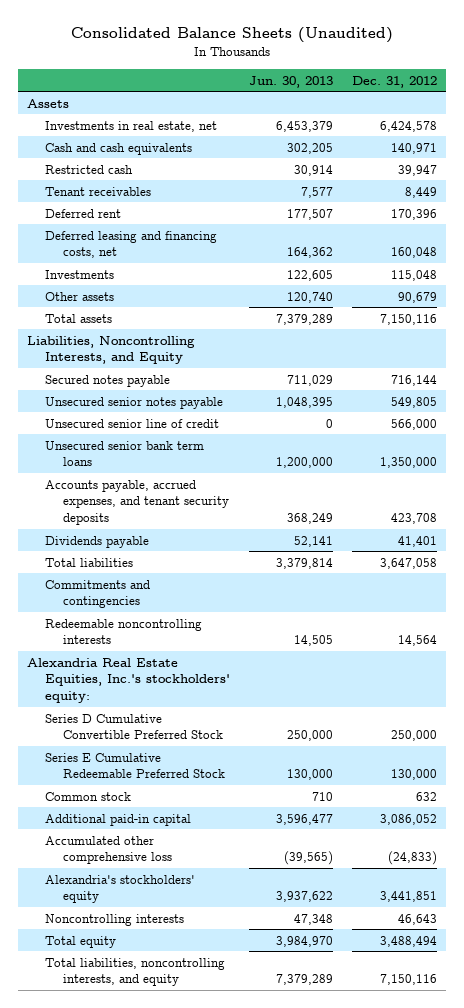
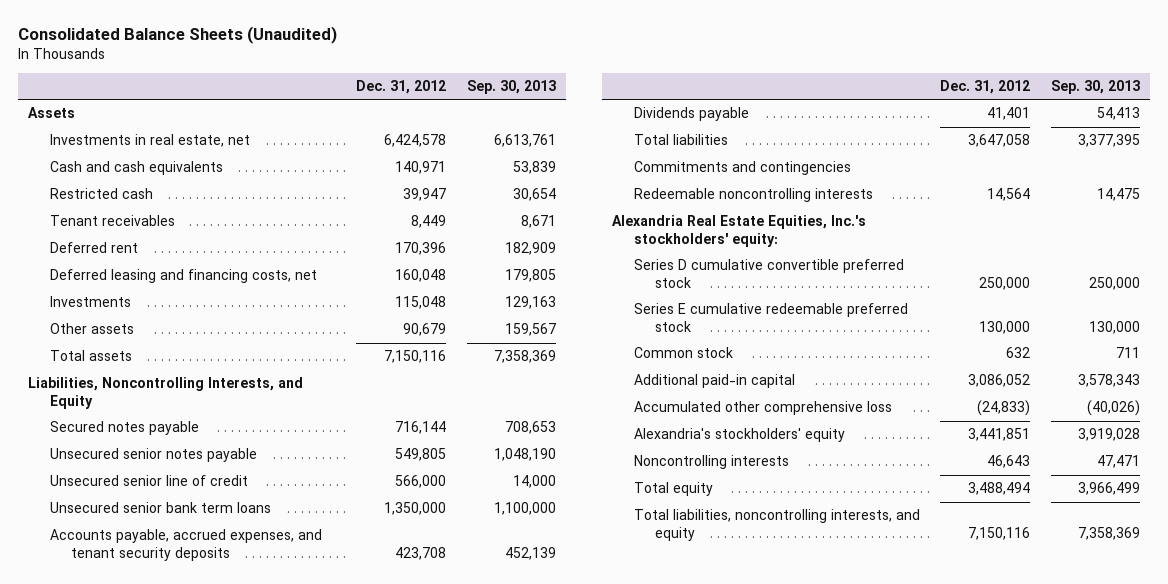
- | Jun. 30, 2013 | Dec. 31, 2012
+ | Dec. 31, 2012 | Sep. 30, 2013
- Series D Cumulative Convertible Preferred Stock | 250,000 | 250,000
- Series E Cumulative Redeemable Preferred Stock | 130,000 | 130,000
+ Series D cumulative convertible preferred stock | 250,000 | 250,000
+ Series E cumulative redeemable preferred stock | 130,000 | 130,000

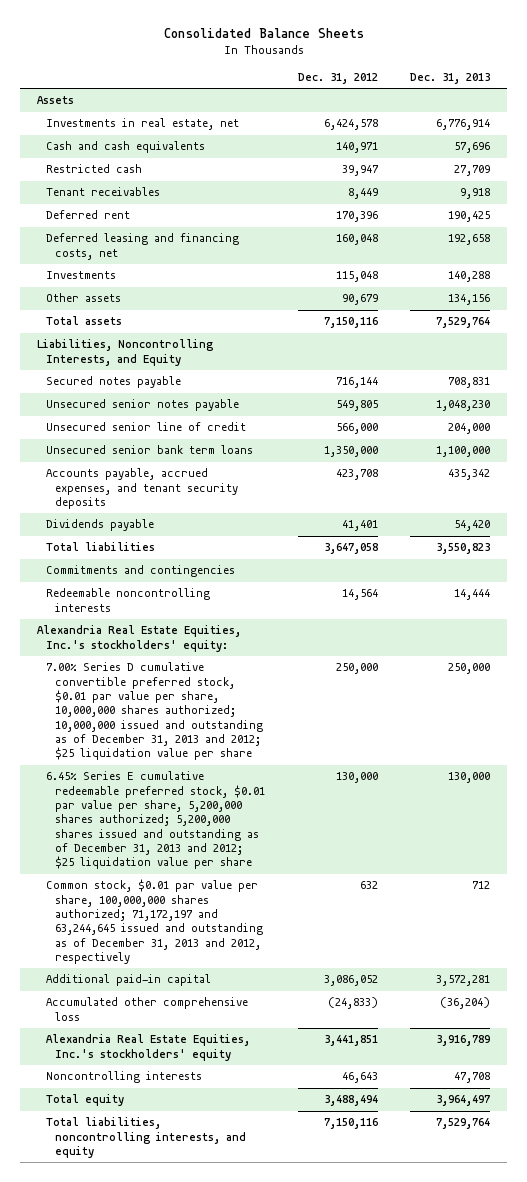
- Consolidated Balance Sheets (Unaudited)
+ Consolidated Balance Sheets
- | Dec. 31, 2012 | Sep. 30, 2013
+ | Dec. 31, 2012 | Dec. 31, 2013
- Series D cumulative convertible preferred stock | 250,000 | 250,000
- Series E cumulative redeemable preferred stock | 130,000 | 130,000
- Common stock | 632 | 711
+ 7.00% Series D cumulative convertible preferred stock, $0.01 par value per share, 10,000,000 shares authorized; 10,000,000 issued and outstanding as of December 31, 2013 and 2012; $25 liquidation value per share | 250,000 | 250,000
+ 6.45% Series E cumulative redeemable preferred stock, $0.01 par value per share, 5,200,000 shares authorized; 5,200,000 shares issued and outstanding as of December 31, 2013 and 2012; $25 liquidation value per share | 130,000 | 130,000
+ Common stock, $0.01 par value per share, 100,000,000 shares authorized; 71,172,197 and 63,244,645 issued and outstanding as of December 31, 2013 and 2012, respectively | 632 | 712
- Alexandria's stockholders' equity | 3,441,851 | 3,919,028
+ Alexandria Real Estate Equities, Inc.'s stockholders' equity | 3,441,851 | 3,916,789

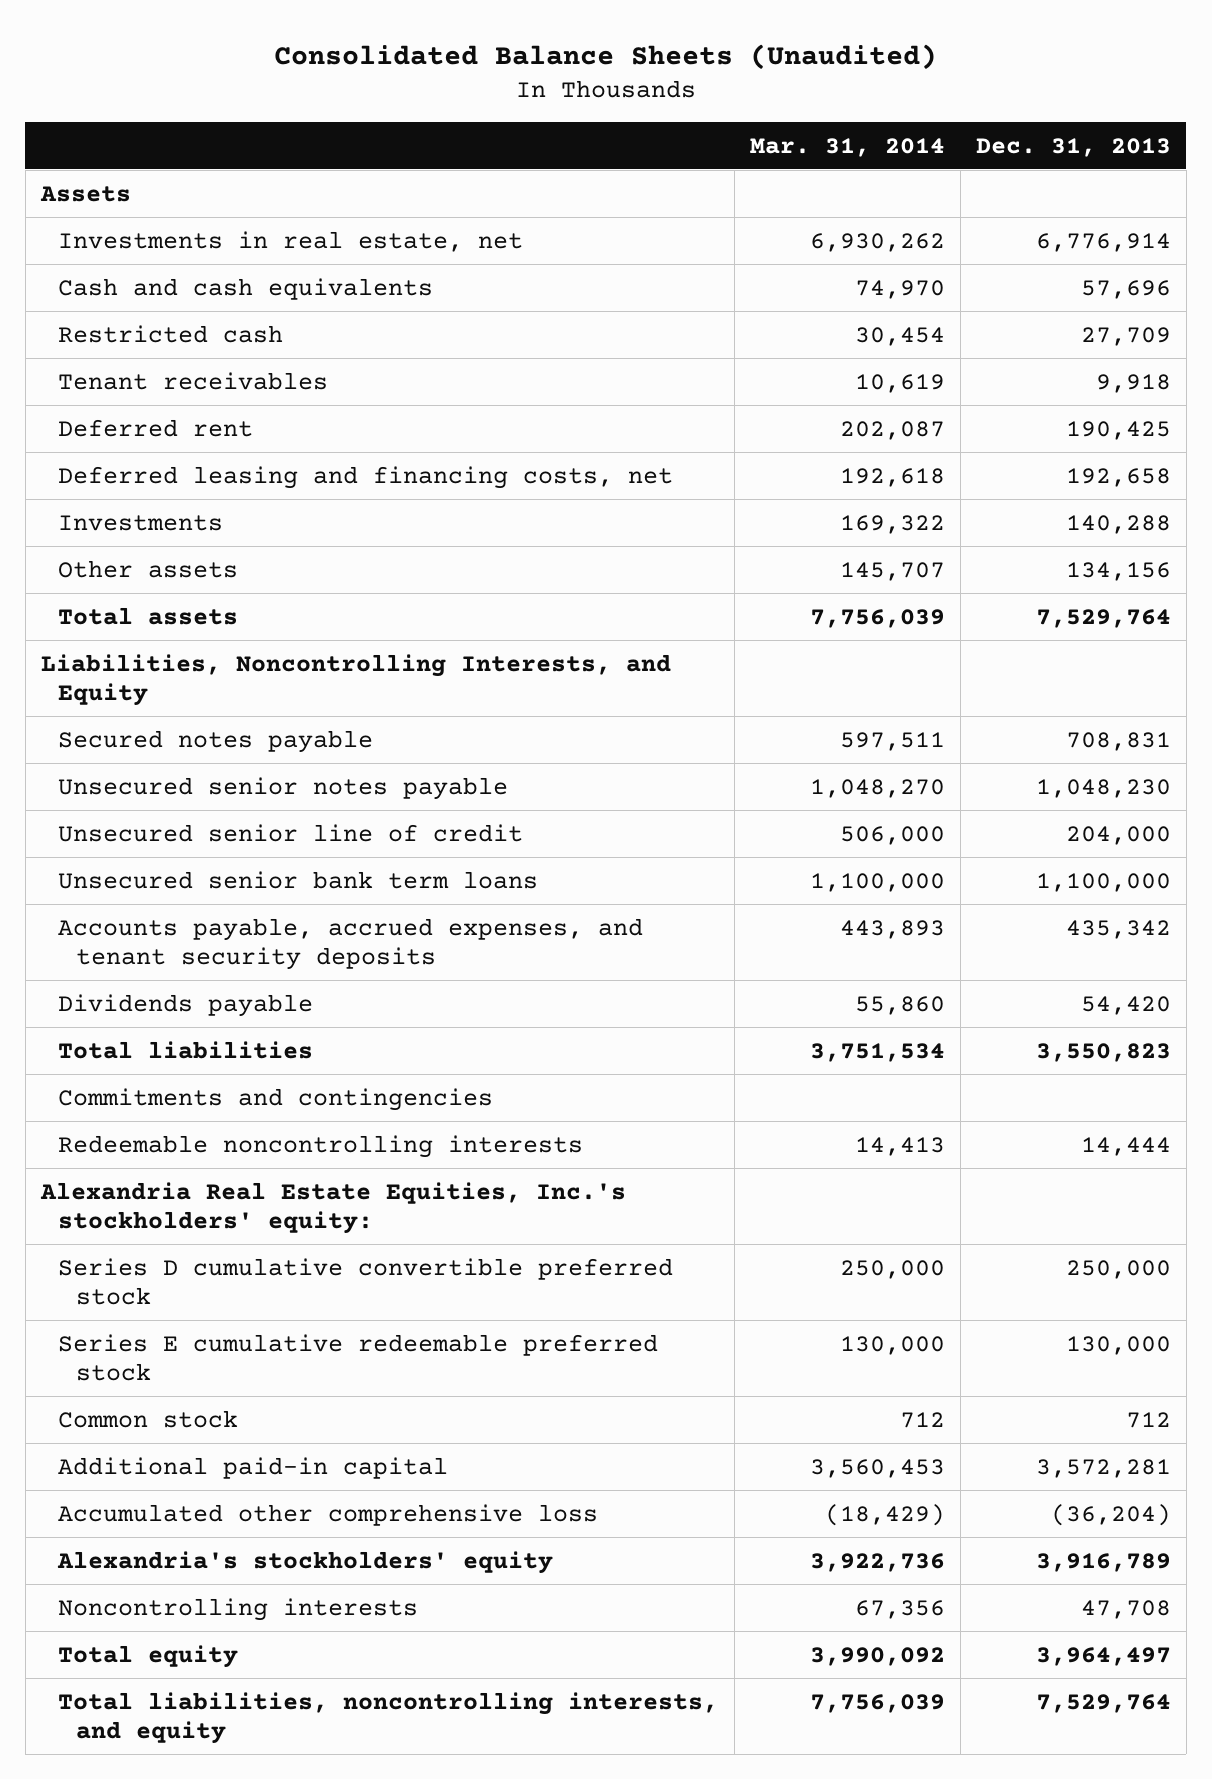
- Consolidated Balance Sheets
+ Consolidated Balance Sheets (Unaudited)
- | Dec. 31, 2012 | Dec. 31, 2013
+ | Mar. 31, 2014 | Dec. 31, 2013
- 7.00% Series D cumulative convertible preferred stock, $0.01 par value per share, 10,000,000 shares authorized; 10,000,000 issued and outstanding as of December 31, 2013 and 2012; $25 liquidation value per share | 250,000 | 250,000
- 6.45% Series E cumulative redeemable preferred stock, $0.01 par value per share, 5,200,000 shares authorized; 5,200,000 shares issued and outstanding as of December 31, 2013 and 2012; $25 liquidation value per share | 130,000 | 130,000
- Common stock, $0.01 par value per share, 100,000,000 shares authorized; 71,172,197 and 63,244,645 issued and outstanding as of December 31, 2013 and 2012, respectively | 632 | 712
+ Series D cumulative convertible preferred stock | 250,000 | 250,000
+ Series E cumulative redeemable preferred stock | 130,000 | 130,000
+ Common stock | 712 | 712
- Alexandria Real Estate Equities, Inc.'s stockholders' equity | 3,441,851 | 3,916,789
+ Alexandria's stockholders' equity | 3,922,736 | 3,916,789

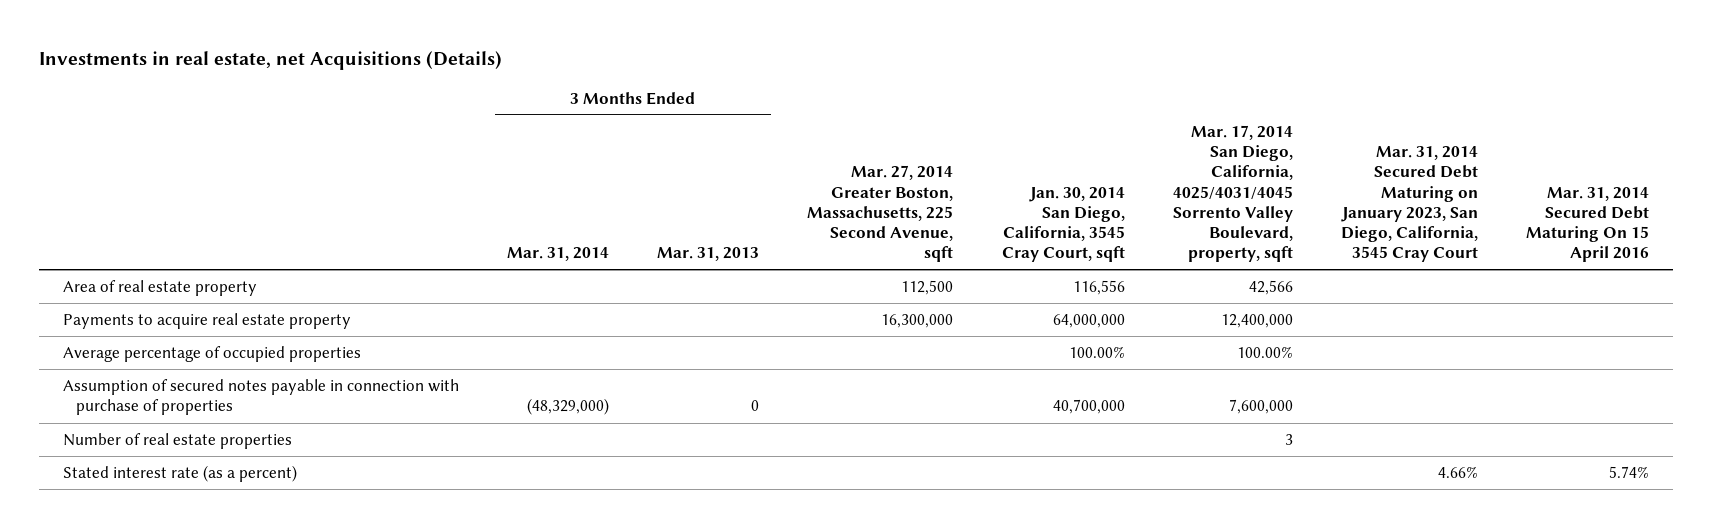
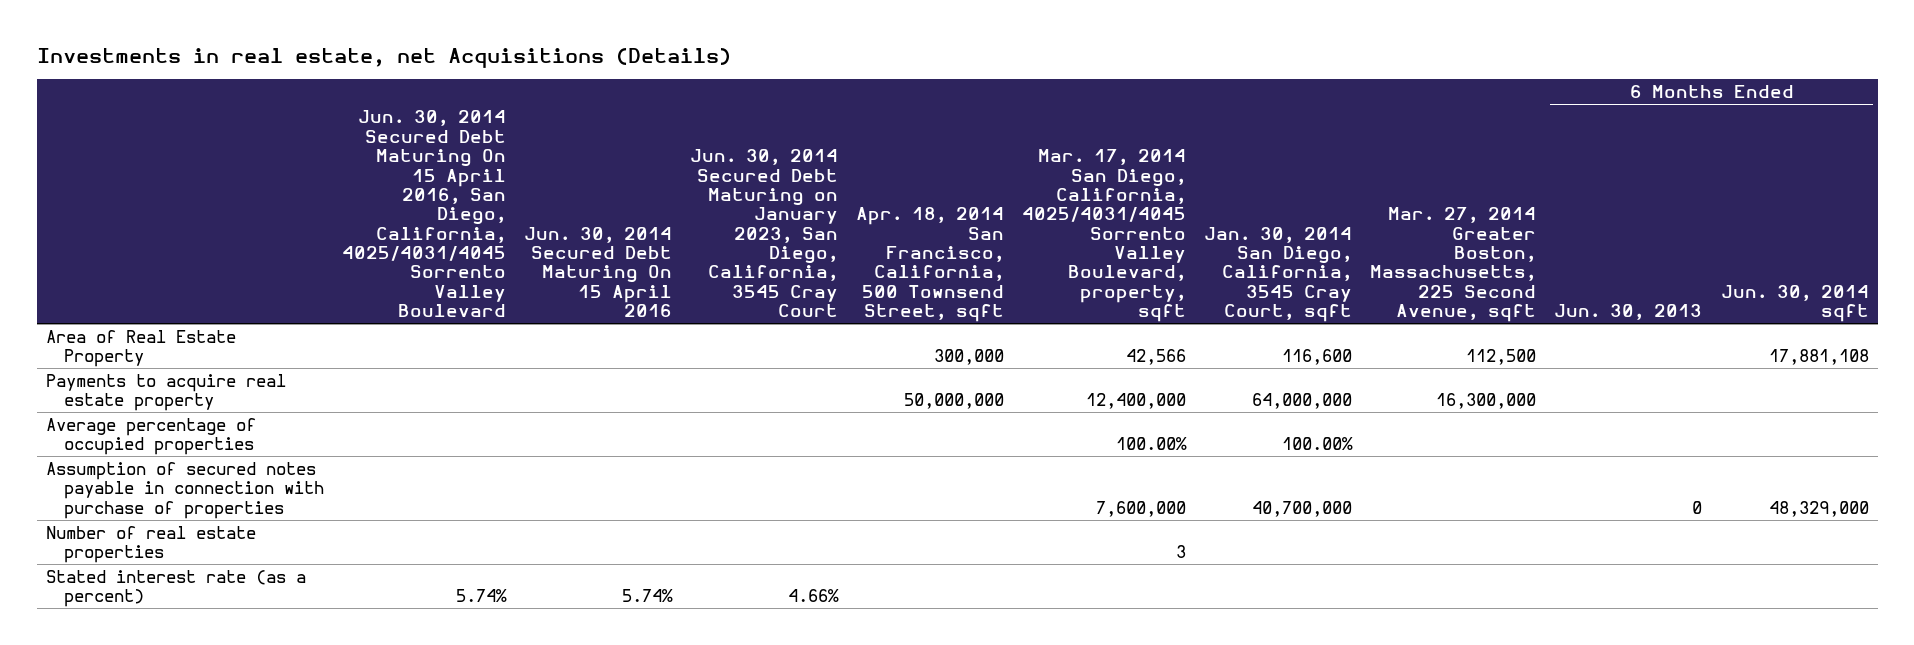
- | 3 Months Ended Mar. 31, 2014 | 3 Months Ended Mar. 31, 2013 | Mar. 27, 2014 Greater Boston, Massachusetts, 225 Second Avenue, sqft | Jan. 30, 2014 San Diego, California, 3545 Cray Court, sqft | Mar. 17, 2014 San Diego, California, 4025/4031/4045 Sorrento Valley Boulevard, property, sqft | Mar. 31, 2014 Secured Debt Maturing on January 2023, San Diego, California, 3545 Cray Court | Mar. 31, 2014 Secured Debt Maturing On 15 April 2016
+ | Jun. 30, 2014 Secured Debt Maturing On 15 April 2016, San Diego, California, 4025/4031/4045 Sorrento Valley Boulevard | Jun. 30, 2014 Secured Debt Maturing On 15 April 2016 | Jun. 30, 2014 Secured Debt Maturing on January 2023, San Diego, California, 3545 Cray Court | Apr. 18, 2014 San Francisco, California, 500 Townsend Street, sqft | Mar. 17, 2014 San Diego, California, 4025/4031/4045 Sorrento Valley Boulevard, property, sqft | Jan. 30, 2014 San Diego, California, 3545 Cray Court, sqft | Mar. 27, 2014 Greater Boston, Massachusetts, 225 Second Avenue, sqft | 6 Months Ended Jun. 30, 2013 | 6 Months Ended Jun. 30, 2014 sqft
- Area of real estate property | | | 112,500 | 116,556 | 42,566 | |
+ Area of Real Estate Property | | | | 300,000 | 42,566 | 116,600 | 112,500 | | 17,881,108

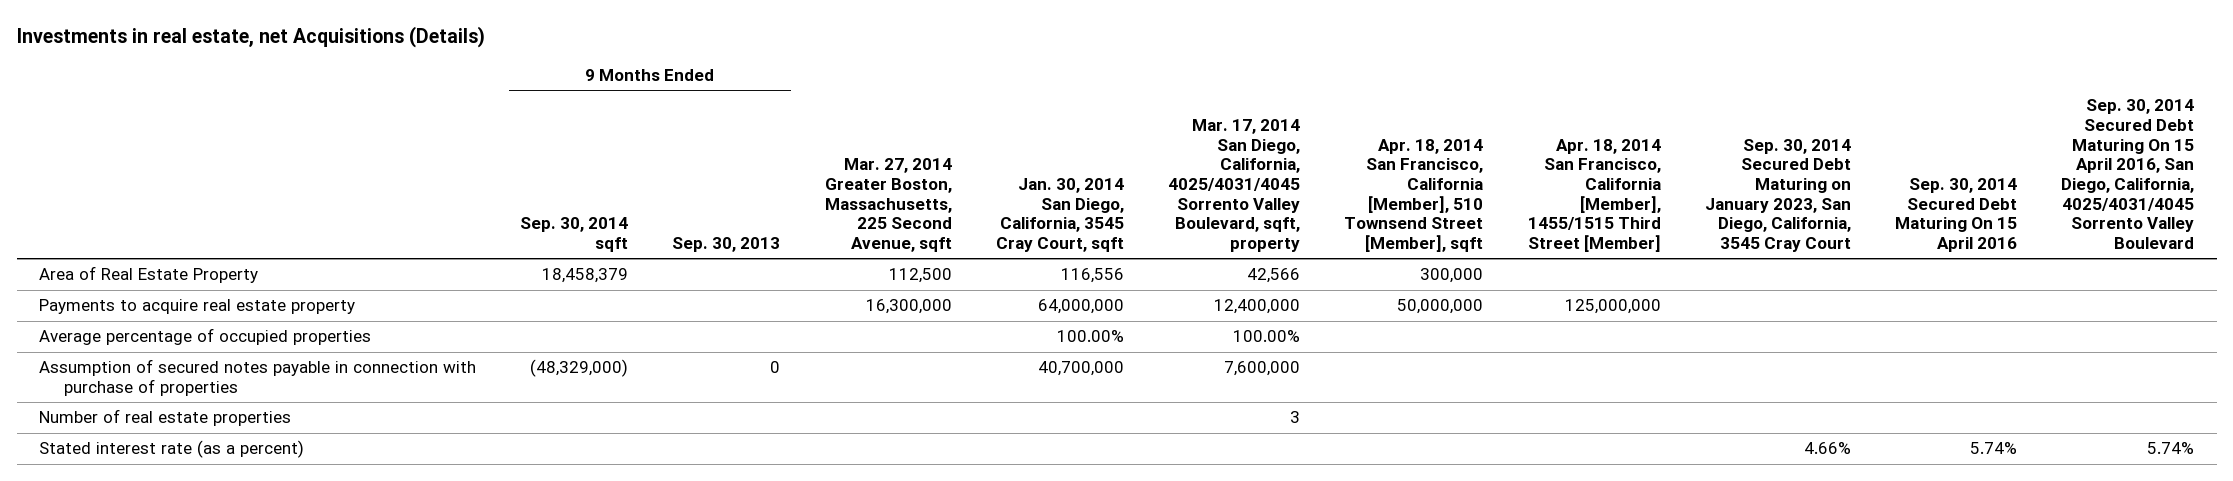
- | Jun. 30, 2014 Secured Debt Maturing On 15 April 2016, San Diego, California, 4025/4031/4045 Sorrento Valley Boulevard | Jun. 30, 2014 Secured Debt Maturing On 15 April 2016 | Jun. 30, 2014 Secured Debt Maturing on January 2023, San Diego, California, 3545 Cray Court | Apr. 18, 2014 San Francisco, California, 500 Townsend Street, sqft | Mar. 17, 2014 San Diego, California, 4025/4031/4045 Sorrento Valley Boulevard, property, sqft | Jan. 30, 2014 San Diego, California, 3545 Cray Court, sqft | Mar. 27, 2014 Greater Boston, Massachusetts, 225 Second Avenue, sqft | 6 Months Ended Jun. 30, 2013 | 6 Months Ended Jun. 30, 2014 sqft
+ | 9 Months Ended Sep. 30, 2014 sqft | 9 Months Ended Sep. 30, 2013 | Mar. 27, 2014 Greater Boston, Massachusetts, 225 Second Avenue, sqft | Jan. 30, 2014 San Diego, California, 3545 Cray Court, sqft | Mar. 17, 2014 San Diego, California, 4025/4031/4045 Sorrento Valley Boulevard, sqft, property | Apr. 18, 2014 San Francisco, California [Member], 510 Townsend Street [Member], sqft | Apr. 18, 2014 San Francisco, California [Member], 1455/1515 Third Street [Member] | Sep. 30, 2014 Secured Debt Maturing on January 2023, San Diego, California, 3545 Cray Court | Sep. 30, 2014 Secured Debt Maturing On 15 April 2016 | Sep. 30, 2014 Secured Debt Maturing On 15 April 2016, San Diego, California, 4025/4031/4045 Sorrento Valley Boulevard
- Area of Real Estate Property | | | | 300,000 | 42,566 | 116,600 | 112,500 | | 17,881,108
+ Area of Real Estate Property | 18,458,379 | | 112,500 | 116,556 | 42,566 | 300,000 | | | |

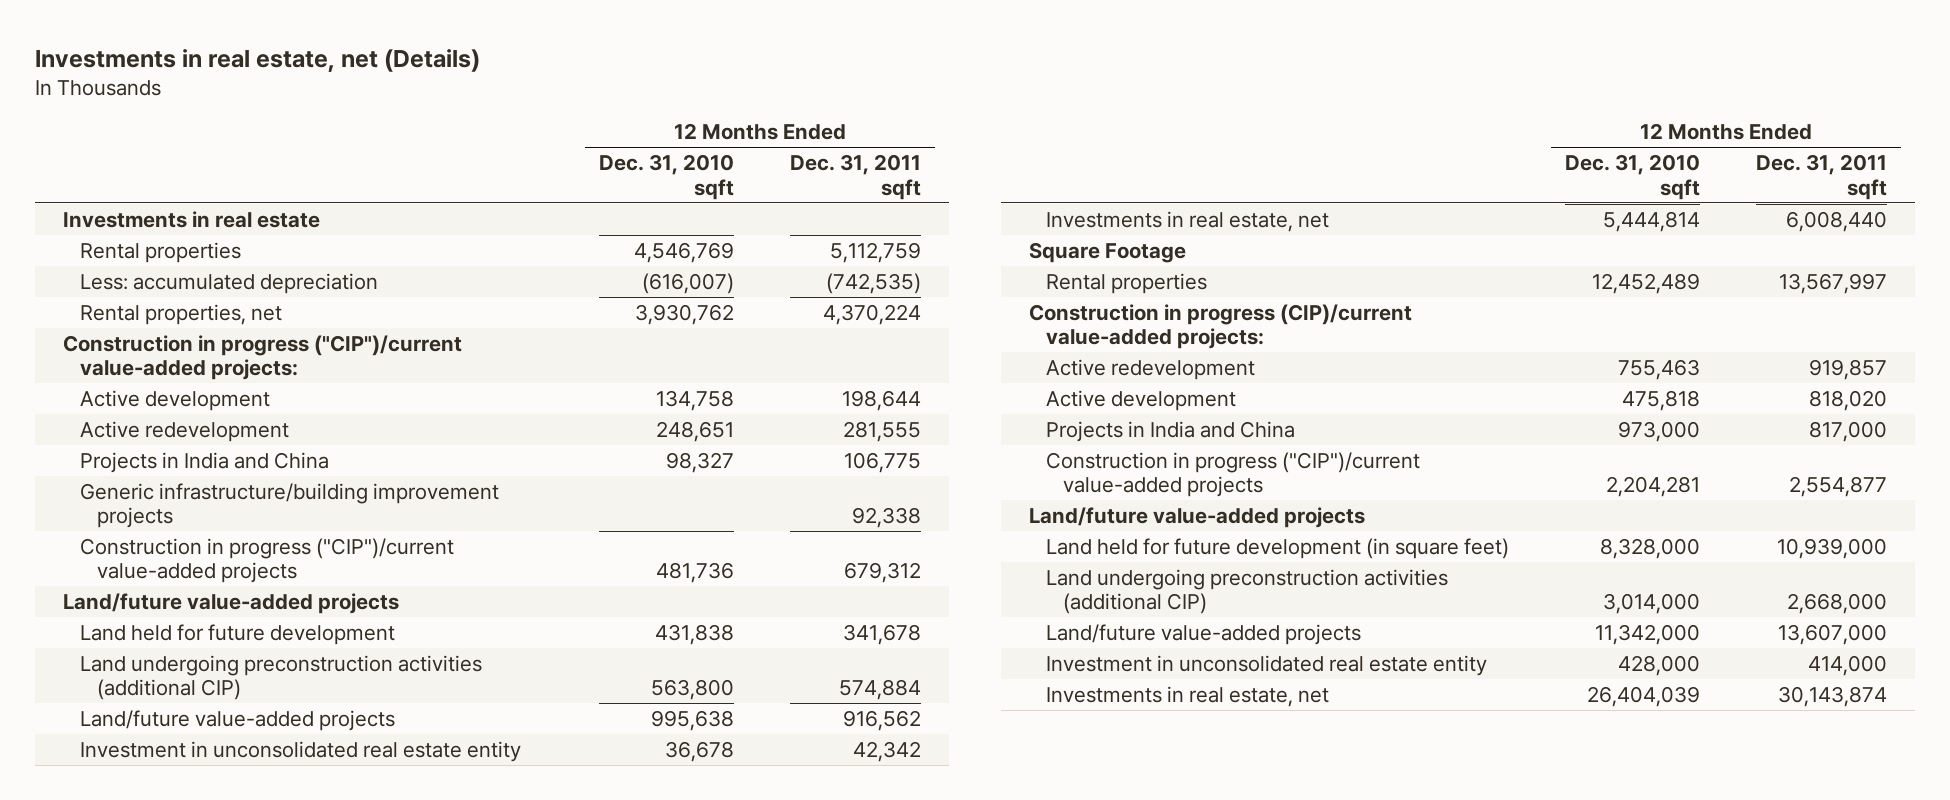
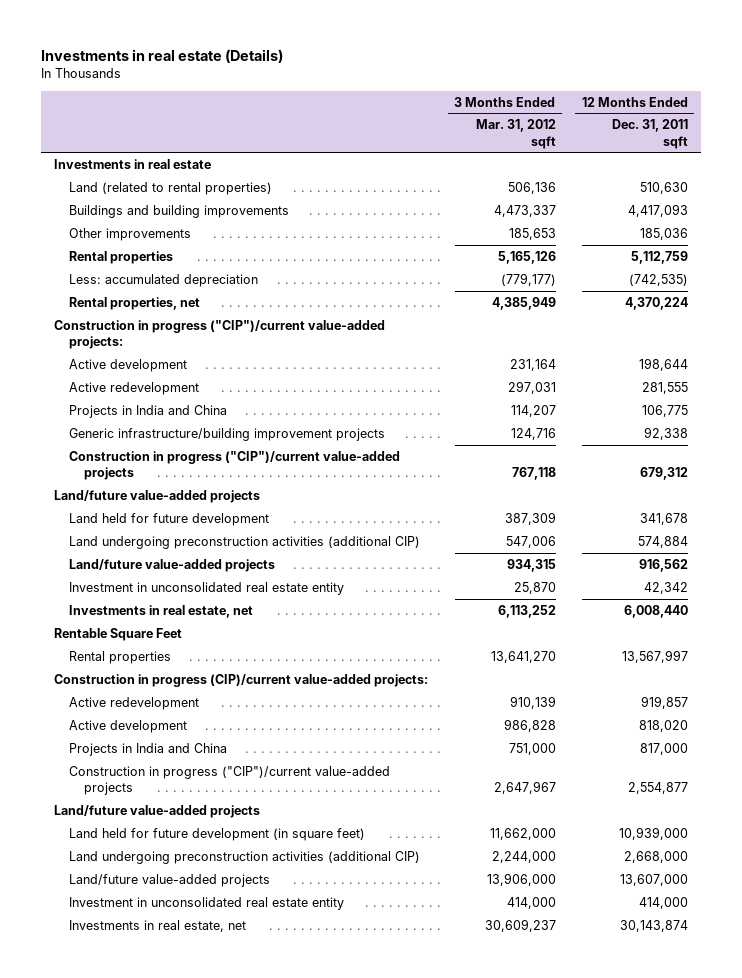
- Investments in real estate, net (Details)
+ Investments in real estate (Details)
- | 12 Months Ended Dec. 31, 2010 sqft | 12 Months Ended Dec. 31, 2011 sqft
+ | 3 Months Ended Mar. 31, 2012 sqft | 12 Months Ended Dec. 31, 2011 sqft
+ Land (related to rental properties) | 506,136 | 510,630
+ Buildings and building improvements | 4,473,337 | 4,417,093
+ Other improvements | 185,653 | 185,036
- Square Footage
+ Rentable Square Feet

